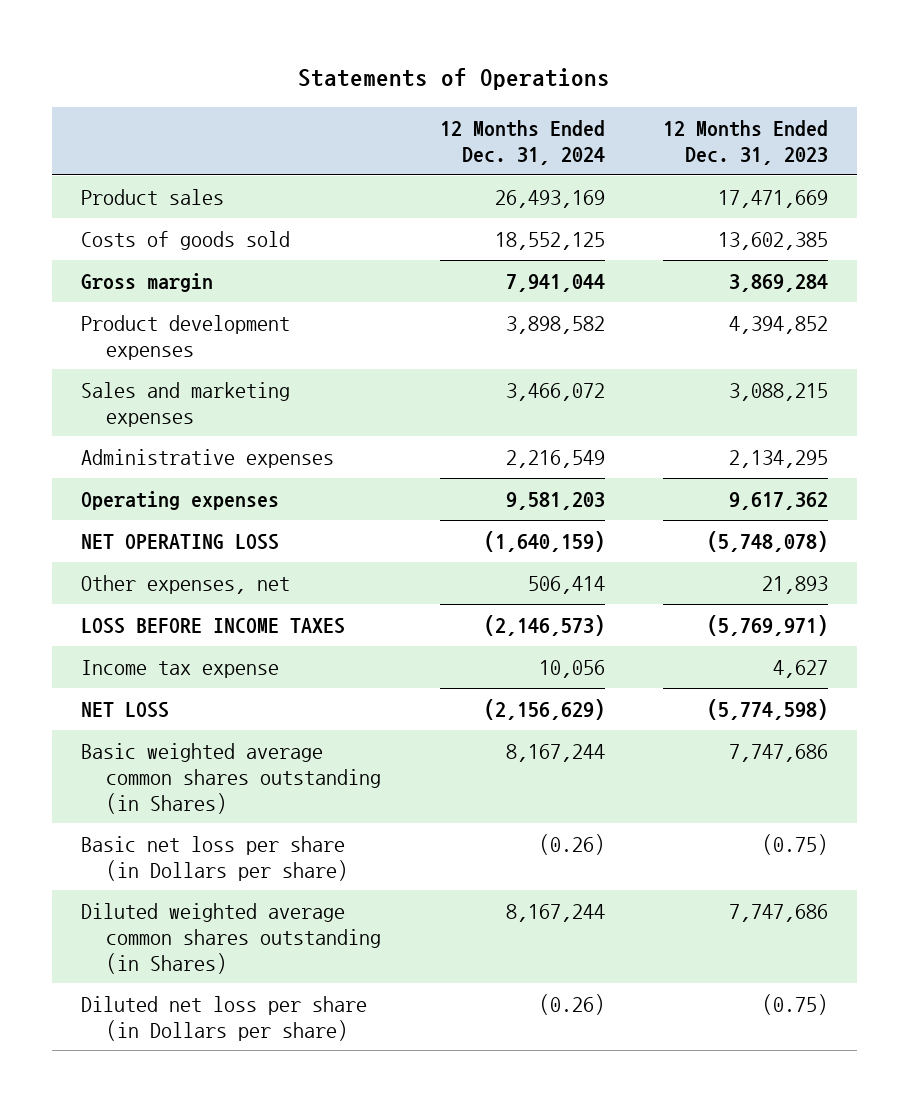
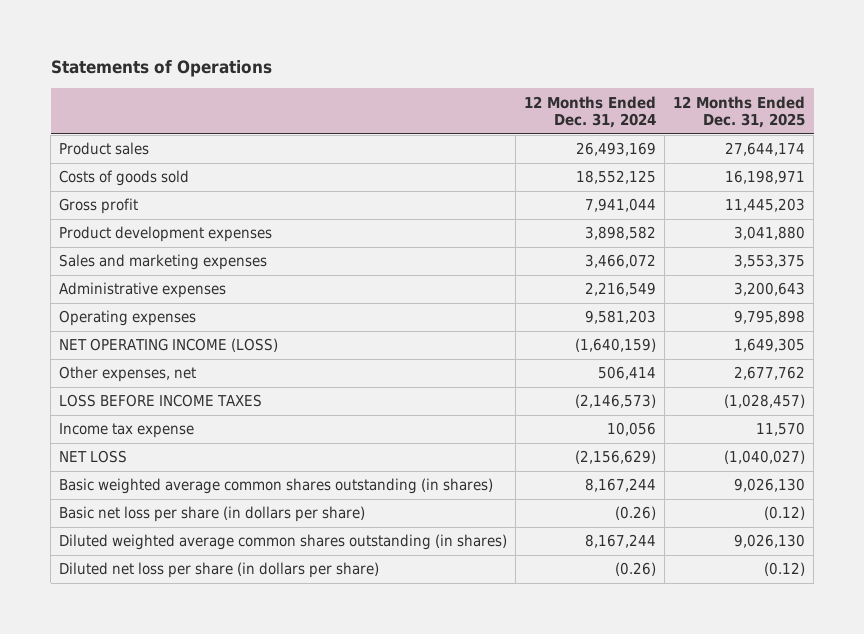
- | 12 Months Ended Dec. 31, 2024 | 12 Months Ended Dec. 31, 2023
+ | 12 Months Ended Dec. 31, 2024 | 12 Months Ended Dec. 31, 2025
- Gross margin | 7,941,044 | 3,869,284
+ Gross profit | 7,941,044 | 11,445,203
- NET OPERATING LOSS | (1,640,159) | (5,748,078)
+ NET OPERATING INCOME (LOSS) | (1,640,159) | 1,649,305
- Basic weighted average common shares outstanding (in Shares) | 8,167,244 | 7,747,686
- Basic net loss per share (in Dollars per share) | (0.26) | (0.75)
- Diluted weighted average common shares outstanding (in Shares) | 8,167,244 | 7,747,686
- Diluted net loss per share (in Dollars per share) | (0.26) | (0.75)
+ Basic weighted average common shares outstanding (in shares) | 8,167,244 | 9,026,130
+ Basic net loss per share (in dollars per share) | (0.26) | (0.12)
+ Diluted weighted average common shares outstanding (in shares) | 8,167,244 | 9,026,130
+ Diluted net loss per share (in dollars per share) | (0.26) | (0.12)

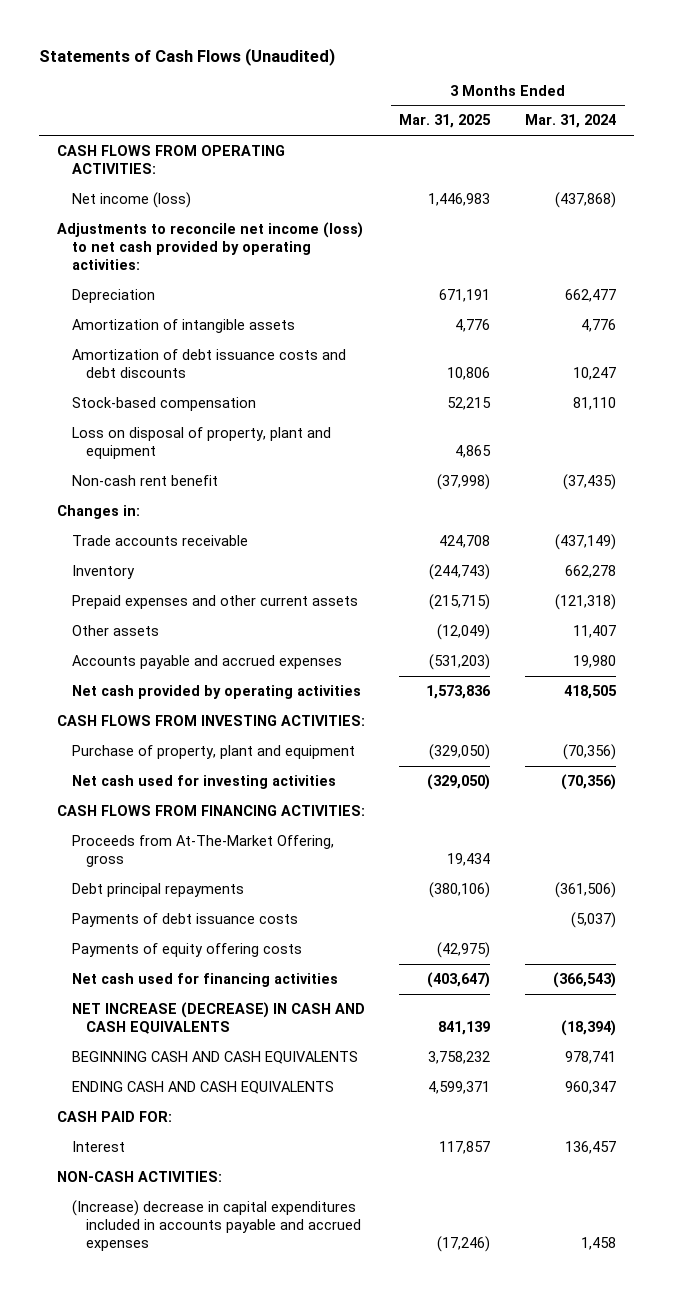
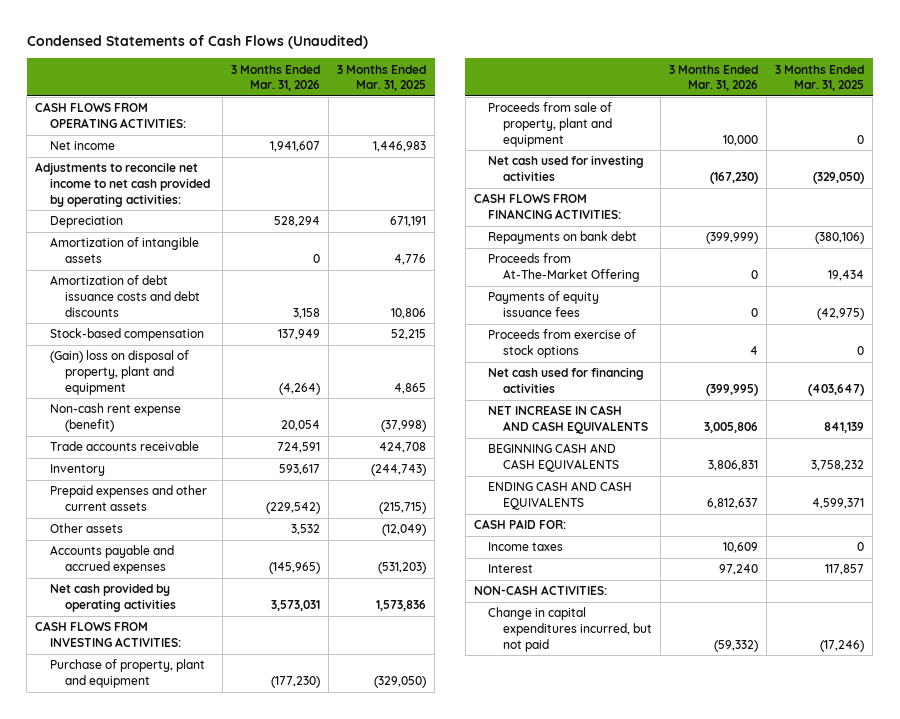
- Statements of Cash Flows (Unaudited)
+ Condensed Statements of Cash Flows (Unaudited)
- | 3 Months Ended Mar. 31, 2025 | 3 Months Ended Mar. 31, 2024
+ | 3 Months Ended Mar. 31, 2026 | 3 Months Ended Mar. 31, 2025
- Net income (loss) | 1,446,983 | (437,868)
- Adjustments to reconcile net income (loss) to net cash provided by operating activities:
+ Net income | 1,941,607 | 1,446,983
+ Adjustments to reconcile net income to net cash provided by operating activities:
- Loss on disposal of property, plant and equipment | 4,865 |
- Non-cash rent benefit | (37,998) | (37,435)
- Changes in:
+ (Gain) loss on disposal of property, plant and equipment | (4,264) | 4,865
+ Non-cash rent expense (benefit) | 20,054 | (37,998)
+ Proceeds from sale of property, plant and equipment | 10,000 | 0
- Proceeds from At-The-Market Offering, gross | 19,434 |
- Debt principal repayments | (380,106) | (361,506)
- Payments of debt issuance costs | | (5,037)
- Payments of equity offering costs | (42,975) |
+ Repayments on bank debt | (399,999) | (380,106)
+ Proceeds from At-The-Market Offering | 0 | 19,434
+ Payments of equity issuance fees | 0 | (42,975)
+ Proceeds from exercise of stock options | 4 | 0
- NET INCREASE (DECREASE) IN CASH AND CASH EQUIVALENTS | 841,139 | (18,394)
+ NET INCREASE IN CASH AND CASH EQUIVALENTS | 3,005,806 | 841,139
+ Income taxes | 10,609 | 0
- (Increase) decrease in capital expenditures included in accounts payable and accrued expenses | (17,246) | 1,458
+ Change in capital expenditures incurred, but not paid | (59,332) | (17,246)

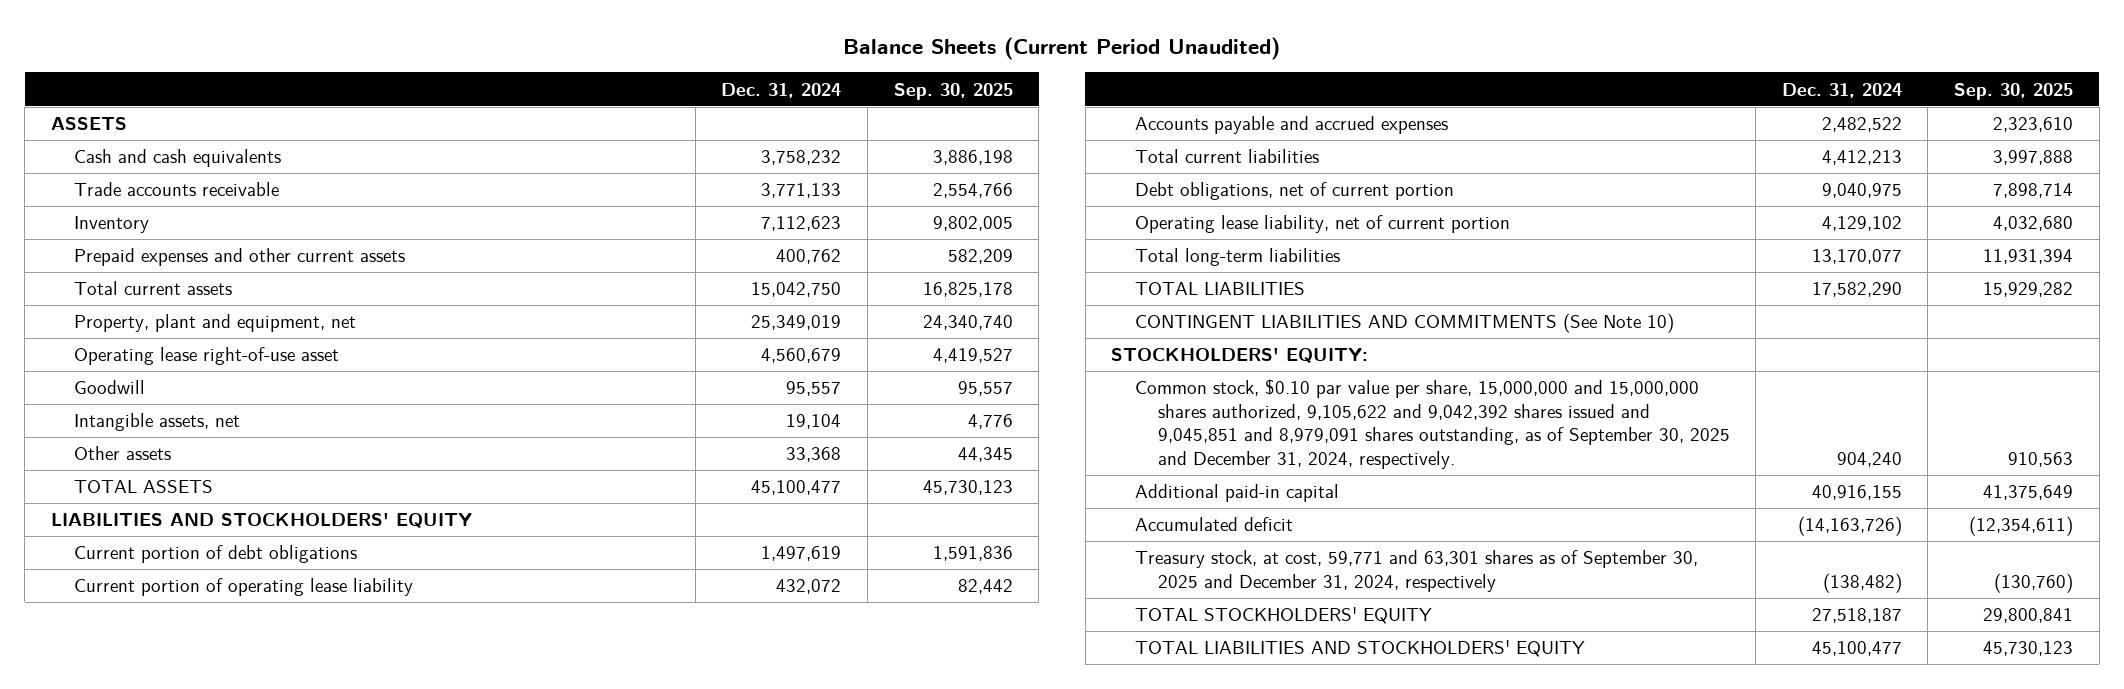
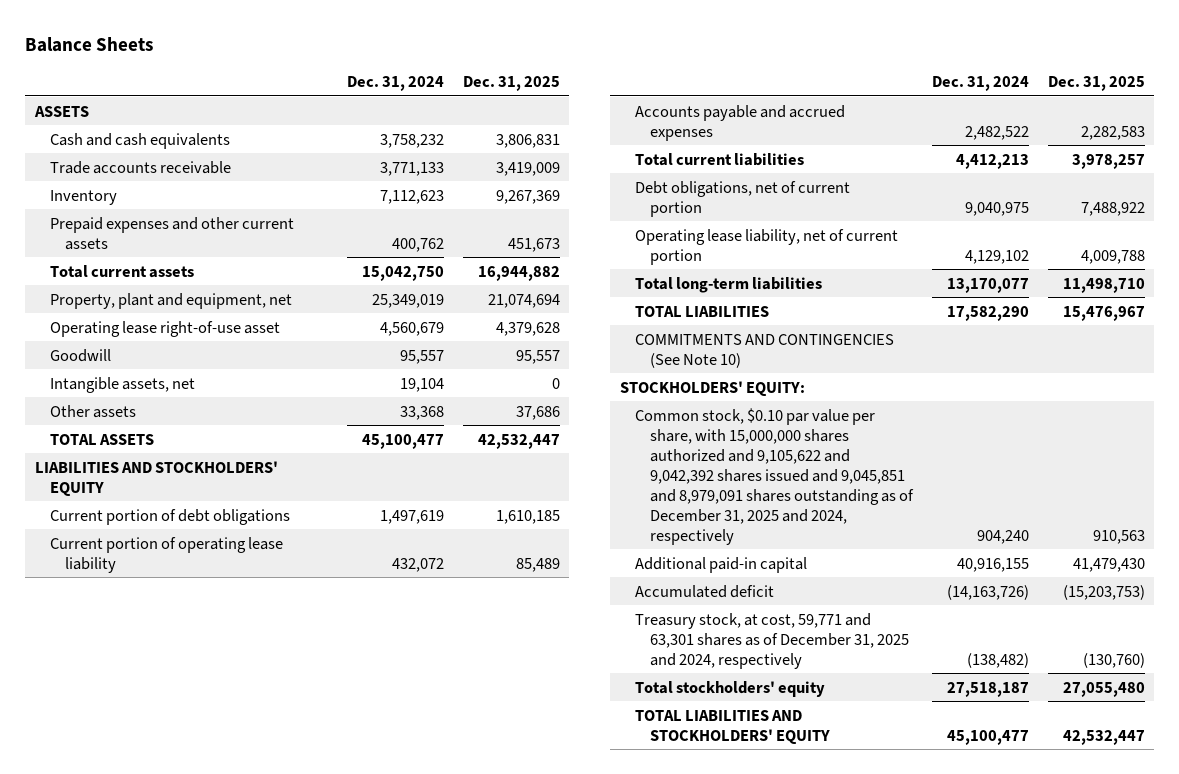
- Balance Sheets (Current Period Unaudited)
+ Balance Sheets
- | Dec. 31, 2024 | Sep. 30, 2025
+ | Dec. 31, 2024 | Dec. 31, 2025
- CONTINGENT LIABILITIES AND COMMITMENTS (See Note 10)
+ COMMITMENTS AND CONTINGENCIES (See Note 10)
- Common stock, $0.10 par value per share, 15,000,000 and 15,000,000 shares authorized, 9,105,622 and 9,042,392 shares issued and 9,045,851 and 8,979,091 shares outstanding, as of September 30, 2025 and December 31, 2024, respectively. | 904,240 | 910,563
+ Common stock, $0.10 par value per share, with 15,000,000 shares authorized and 9,105,622 and 9,042,392 shares issued and 9,045,851 and 8,979,091 shares outstanding as of December 31, 2025 and 2024, respectively | 904,240 | 910,563
- Treasury stock, at cost, 59,771 and 63,301 shares as of September 30, 2025 and December 31, 2024, respectively | (138,482) | (130,760)
- TOTAL STOCKHOLDERS' EQUITY | 27,518,187 | 29,800,841
+ Treasury stock, at cost, 59,771 and 63,301 shares as of December 31, 2025 and 2024, respectively | (138,482) | (130,760)
+ Total stockholders' equity | 27,518,187 | 27,055,480

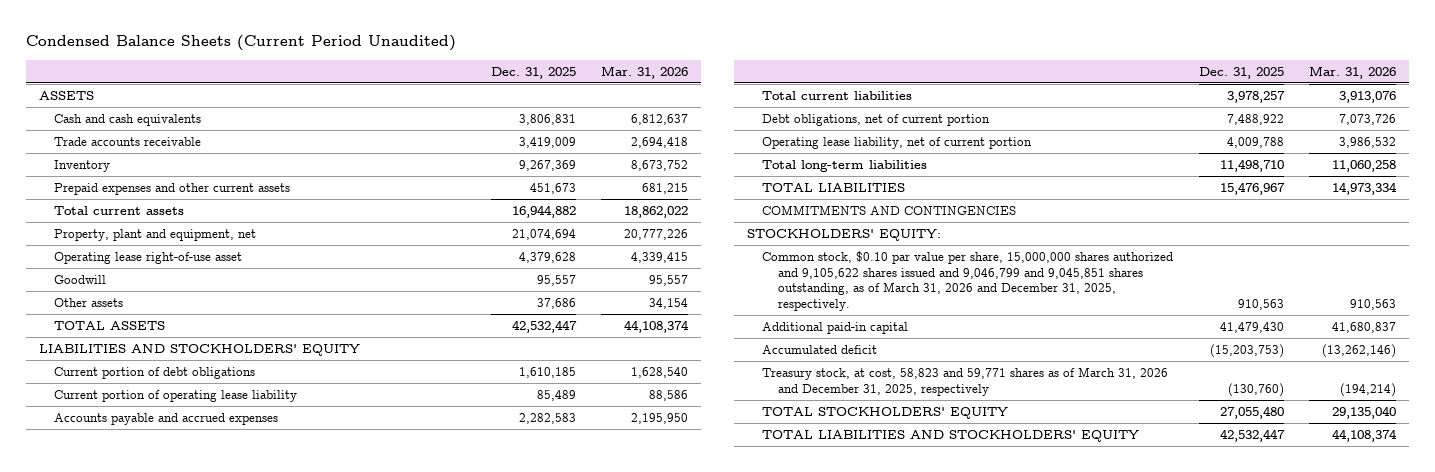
- Balance Sheets
+ Condensed Balance Sheets (Current Period Unaudited)
- | Dec. 31, 2024 | Dec. 31, 2025
+ | Dec. 31, 2025 | Mar. 31, 2026
- Intangible assets, net | 19,104 | 0
- COMMITMENTS AND CONTINGENCIES (See Note 10)
+ COMMITMENTS AND CONTINGENCIES
- Common stock, $0.10 par value per share, with 15,000,000 shares authorized and 9,105,622 and 9,042,392 shares issued and 9,045,851 and 8,979,091 shares outstanding as of December 31, 2025 and 2024, respectively | 904,240 | 910,563
+ Common stock, $0.10 par value per share, 15,000,000 shares authorized and 9,105,622 shares issued and 9,046,799 and 9,045,851 shares outstanding, as of March 31, 2026 and December 31, 2025, respectively. | 910,563 | 910,563
- Treasury stock, at cost, 59,771 and 63,301 shares as of December 31, 2025 and 2024, respectively | (138,482) | (130,760)
- Total stockholders' equity | 27,518,187 | 27,055,480
+ Treasury stock, at cost, 58,823 and 59,771 shares as of March 31, 2026 and December 31, 2025, respectively | (130,760) | (194,214)
+ TOTAL STOCKHOLDERS' EQUITY | 27,055,480 | 29,135,040

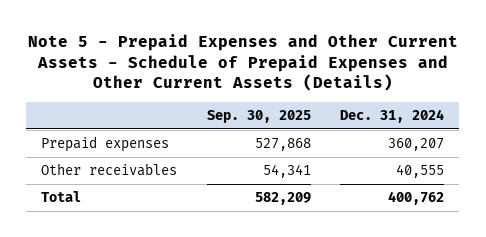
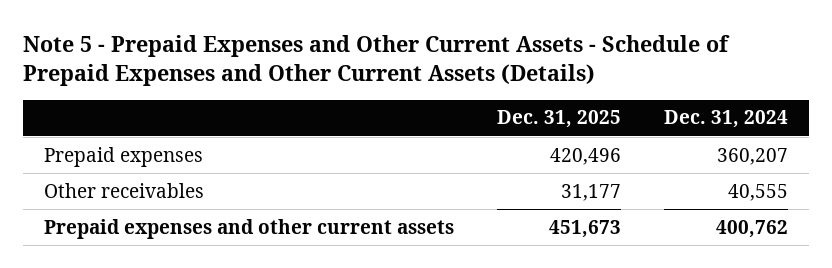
- | Sep. 30, 2025 | Dec. 31, 2024
+ | Dec. 31, 2025 | Dec. 31, 2024
- Total | 582,209 | 400,762
+ Prepaid expenses and other current assets | 451,673 | 400,762

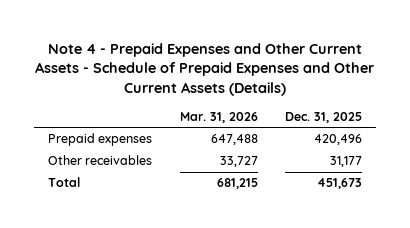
- Note 5 - Prepaid Expenses and Other Current Assets - Schedule of Prepaid Expenses and Other Current Assets (Details)
+ Note 4 - Prepaid Expenses and Other Current Assets - Schedule of Prepaid Expenses and Other Current Assets (Details)
- | Dec. 31, 2025 | Dec. 31, 2024
+ | Mar. 31, 2026 | Dec. 31, 2025
- Prepaid expenses and other current assets | 451,673 | 400,762
+ Total | 681,215 | 451,673

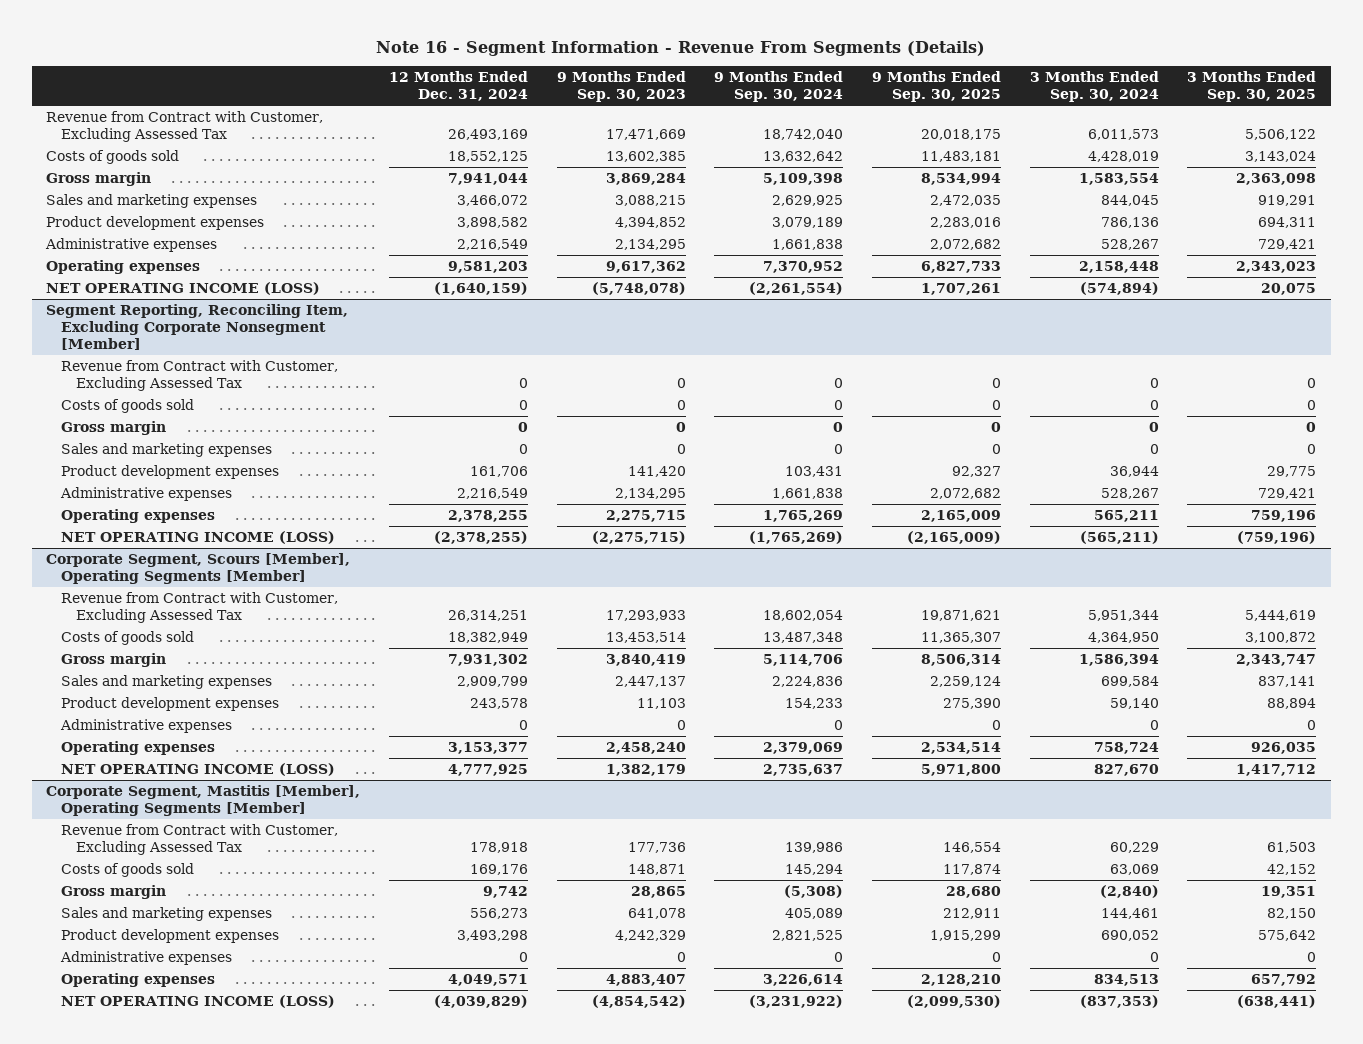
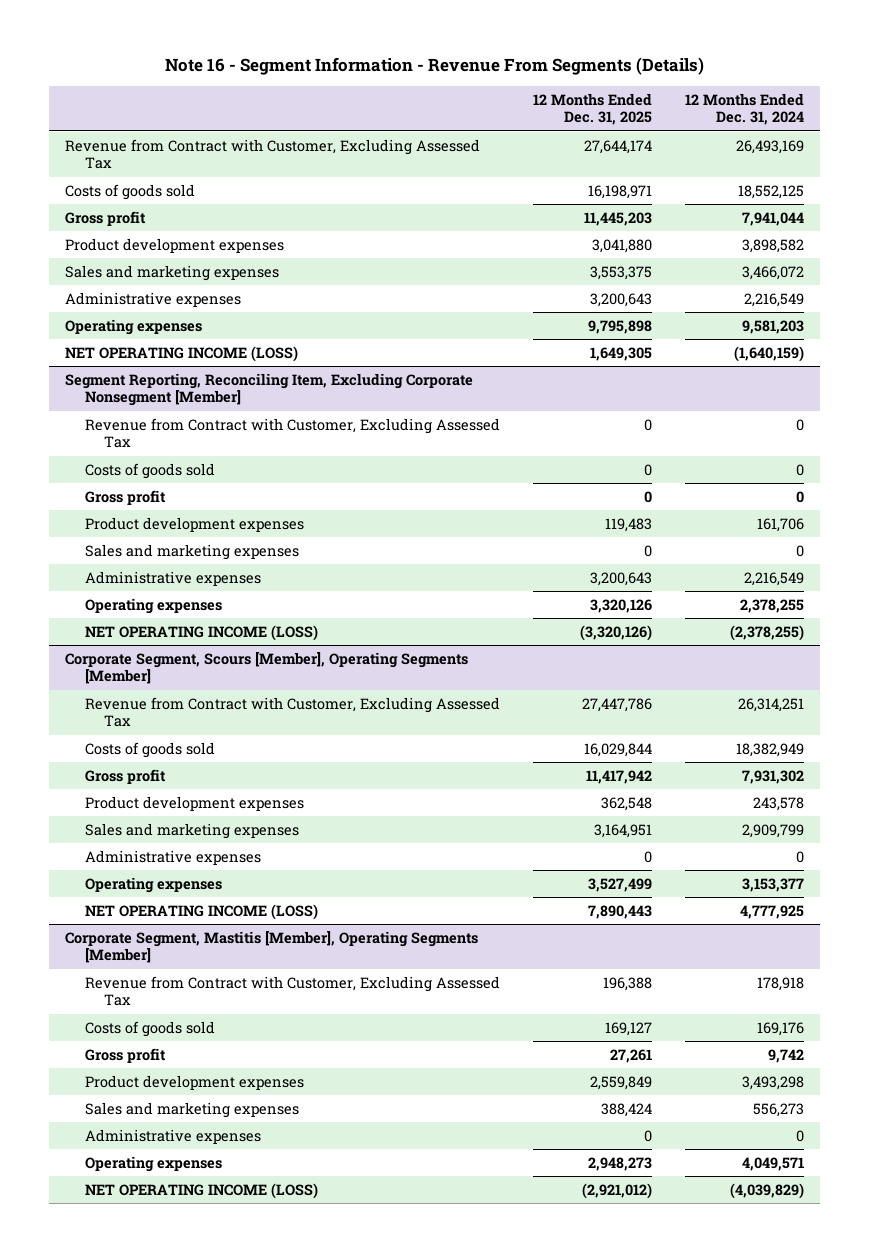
- | 12 Months Ended Dec. 31, 2024 | 9 Months Ended Sep. 30, 2023 | 9 Months Ended Sep. 30, 2024 | 9 Months Ended Sep. 30, 2025 | 3 Months Ended Sep. 30, 2024 | 3 Months Ended Sep. 30, 2025
+ | 12 Months Ended Dec. 31, 2025 | 12 Months Ended Dec. 31, 2024
- Gross margin | 7,941,044 | 3,869,284 | 5,109,398 | 8,534,994 | 1,583,554 | 2,363,098
+ Gross profit | 11,445,203 | 7,941,044
moved down: Sales and marketing expenses | 3,553,375 | 3,466,072
@ Segment Reporting, Reconciling Item, Excluding Corporate Nonsegment [Member]
- Gross margin | 0 | 0 | 0 | 0 | 0 | 0
+ Gross profit | 0 | 0
moved down: Sales and marketing expenses | 0 | 0
@ Corporate Segment, Scours [Member], Operating Segments [Member]
- Gross margin | 7,931,302 | 3,840,419 | 5,114,706 | 8,506,314 | 1,586,394 | 2,343,747
+ Gross profit | 11,417,942 | 7,931,302
moved down: Sales and marketing expenses | 3,164,951 | 2,909,799
@ Corporate Segment, Mastitis [Member], Operating Segments [Member]
- Gross margin | 9,742 | 28,865 | (5,308) | 28,680 | (2,840) | 19,351
+ Gross profit | 27,261 | 9,742
moved down: Sales and marketing expenses | 388,424 | 556,273

